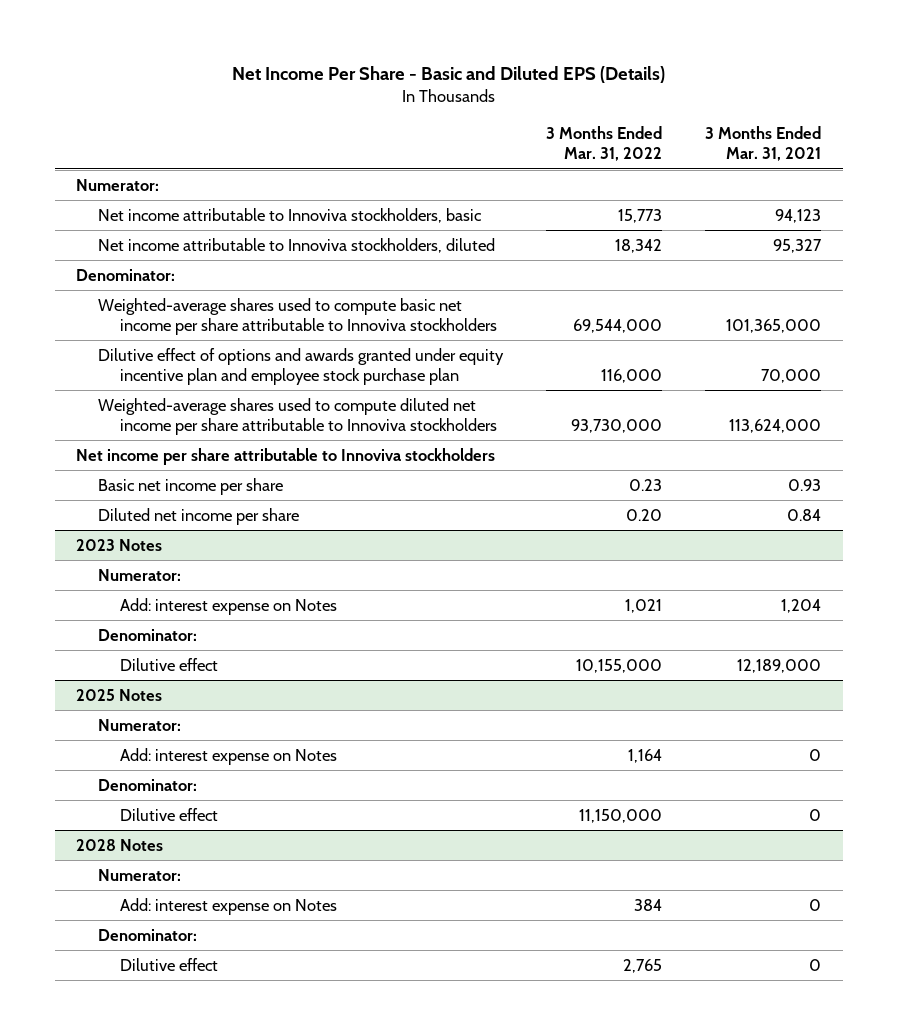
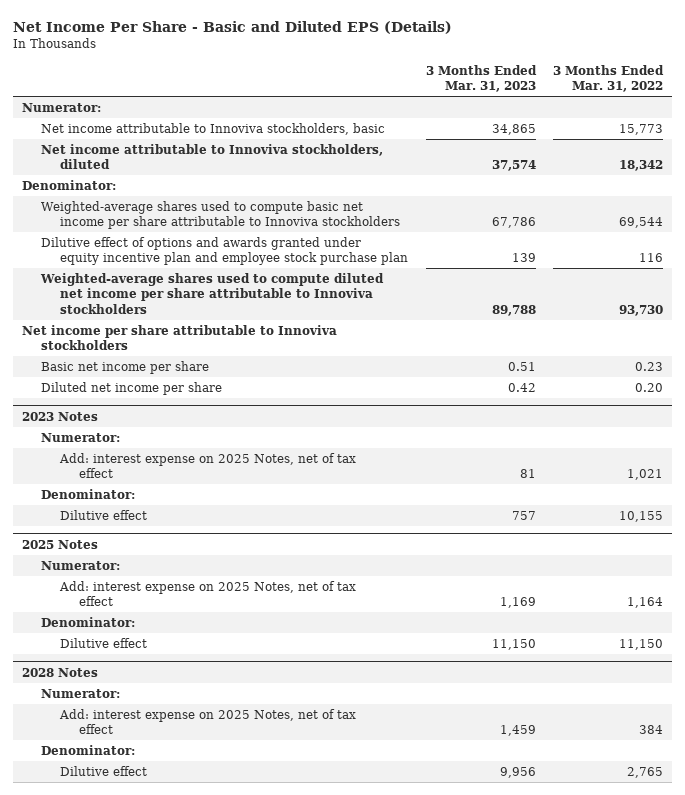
- | 3 Months Ended Mar. 31, 2022 | 3 Months Ended Mar. 31, 2021
+ | 3 Months Ended Mar. 31, 2023 | 3 Months Ended Mar. 31, 2022
- Weighted-average shares used to compute basic net income per share attributable to Innoviva stockholders | 69,544,000 | 101,365,000
- Dilutive effect of options and awards granted under equity incentive plan and employee stock purchase plan | 116,000 | 70,000
- Weighted-average shares used to compute diluted net income per share attributable to Innoviva stockholders | 93,730,000 | 113,624,000
+ Weighted-average shares used to compute basic net income per share attributable to Innoviva stockholders | 67,786 | 69,544
+ Dilutive effect of options and awards granted under equity incentive plan and employee stock purchase plan | 139 | 116
+ Weighted-average shares used to compute diluted net income per share attributable to Innoviva stockholders | 89,788 | 93,730
@ 2023 Notes
- Add: interest expense on Notes | 1,021 | 1,204
+ Add: interest expense on 2025 Notes, net of tax effect | 81 | 1,021
- Dilutive effect | 10,155,000 | 12,189,000
+ Dilutive effect | 757 | 10,155
@ 2025 Notes
- Add: interest expense on Notes | 1,164 | 0
+ Add: interest expense on 2025 Notes, net of tax effect | 1,169 | 1,164
- Dilutive effect | 11,150,000 | 0
+ Dilutive effect | 11,150 | 11,150
@ 2028 Notes
- Add: interest expense on Notes | 384 | 0
+ Add: interest expense on 2025 Notes, net of tax effect | 1,459 | 384

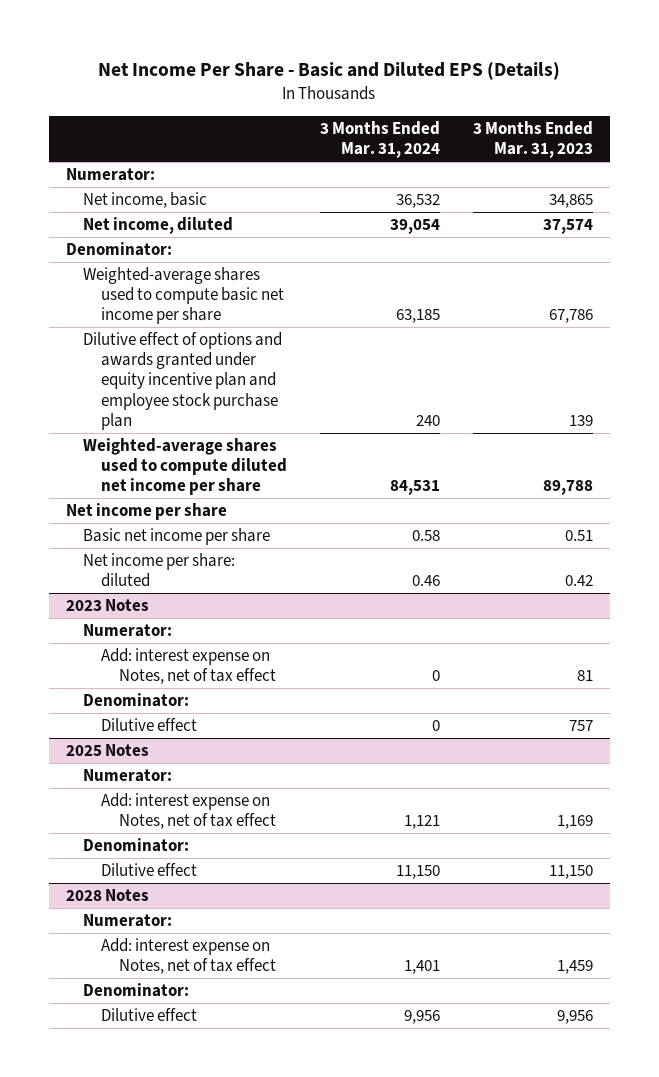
- | 3 Months Ended Mar. 31, 2023 | 3 Months Ended Mar. 31, 2022
+ | 3 Months Ended Mar. 31, 2024 | 3 Months Ended Mar. 31, 2023
- Net income attributable to Innoviva stockholders, basic | 34,865 | 15,773
- Net income attributable to Innoviva stockholders, diluted | 37,574 | 18,342
+ Net income, basic | 36,532 | 34,865
+ Net income, diluted | 39,054 | 37,574
- Weighted-average shares used to compute basic net income per share attributable to Innoviva stockholders | 67,786 | 69,544
+ Weighted-average shares used to compute basic net income per share | 63,185 | 67,786
- Weighted-average shares used to compute diluted net income per share attributable to Innoviva stockholders | 89,788 | 93,730
- Net income per share attributable to Innoviva stockholders
+ Weighted-average shares used to compute diluted net income per share | 84,531 | 89,788
+ Net income per share
- Diluted net income per share | 0.42 | 0.20
+ Net income per share: diluted | 0.46 | 0.42
@ 2023 Notes
- Add: interest expense on 2025 Notes, net of tax effect | 81 | 1,021
+ Add: interest expense on Notes, net of tax effect | 0 | 81
@ 2025 Notes
- Add: interest expense on 2025 Notes, net of tax effect | 1,169 | 1,164
+ Add: interest expense on Notes, net of tax effect | 1,121 | 1,169
@ 2028 Notes
- Add: interest expense on 2025 Notes, net of tax effect | 1,459 | 384
+ Add: interest expense on Notes, net of tax effect | 1,401 | 1,459

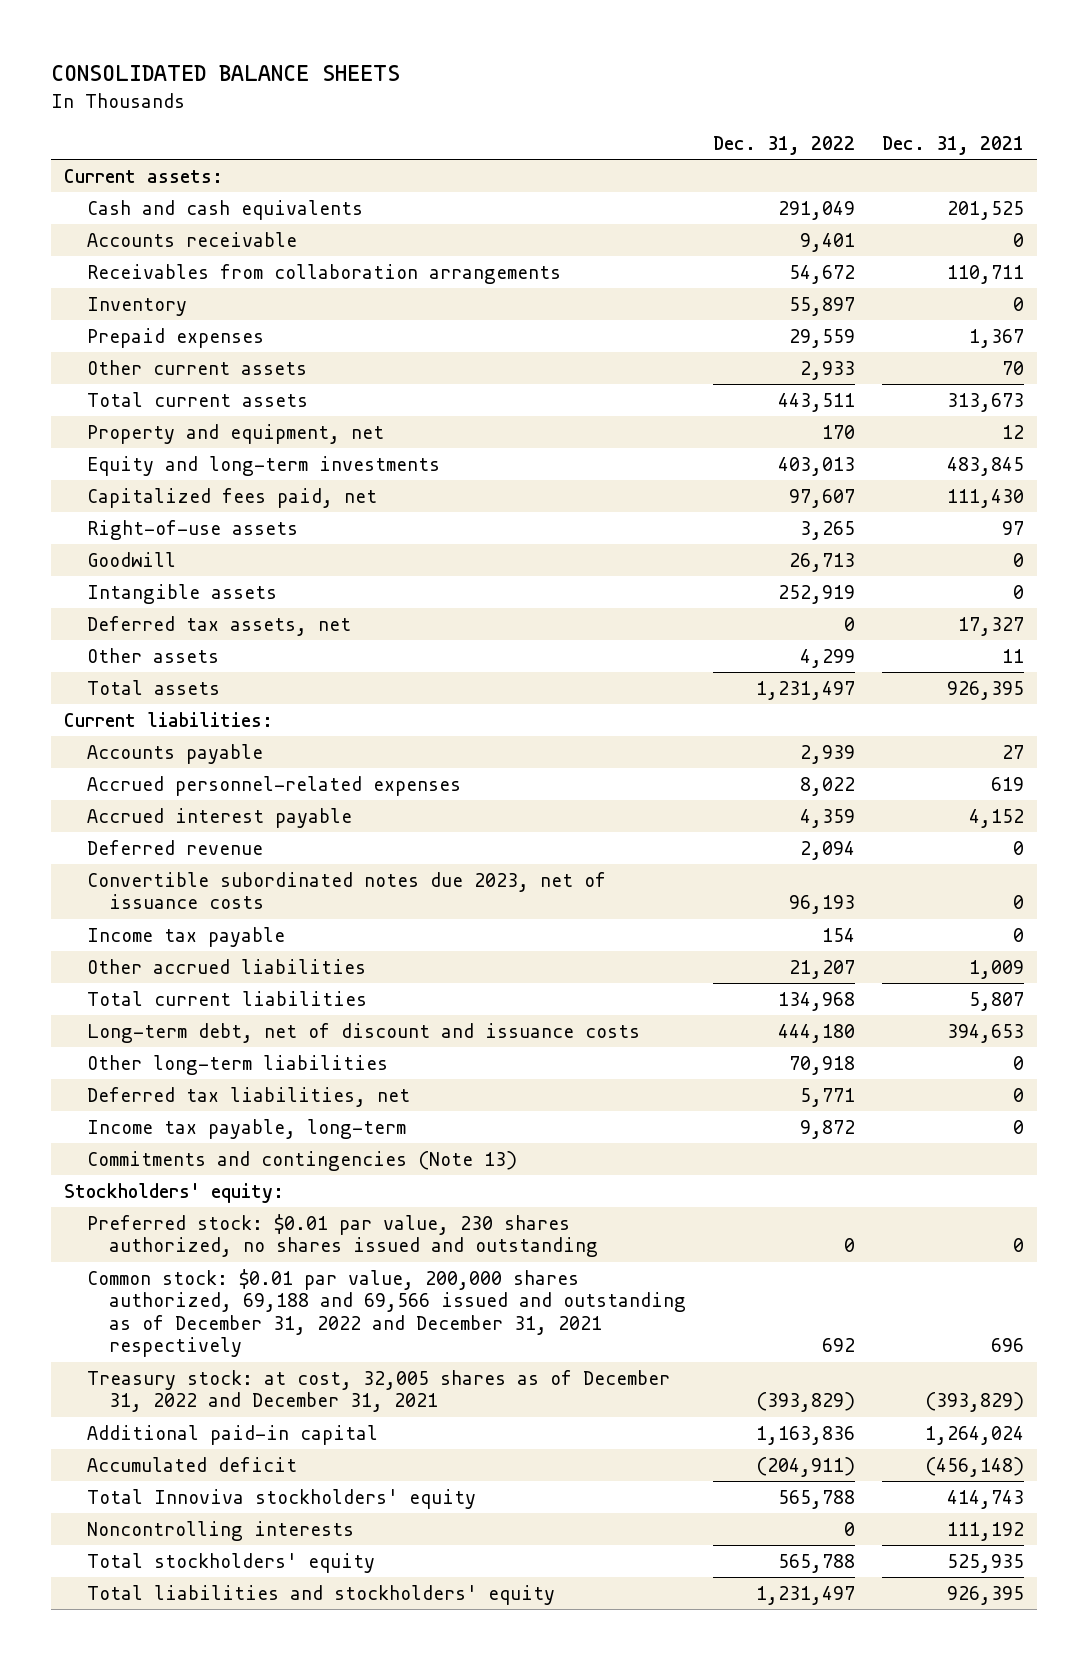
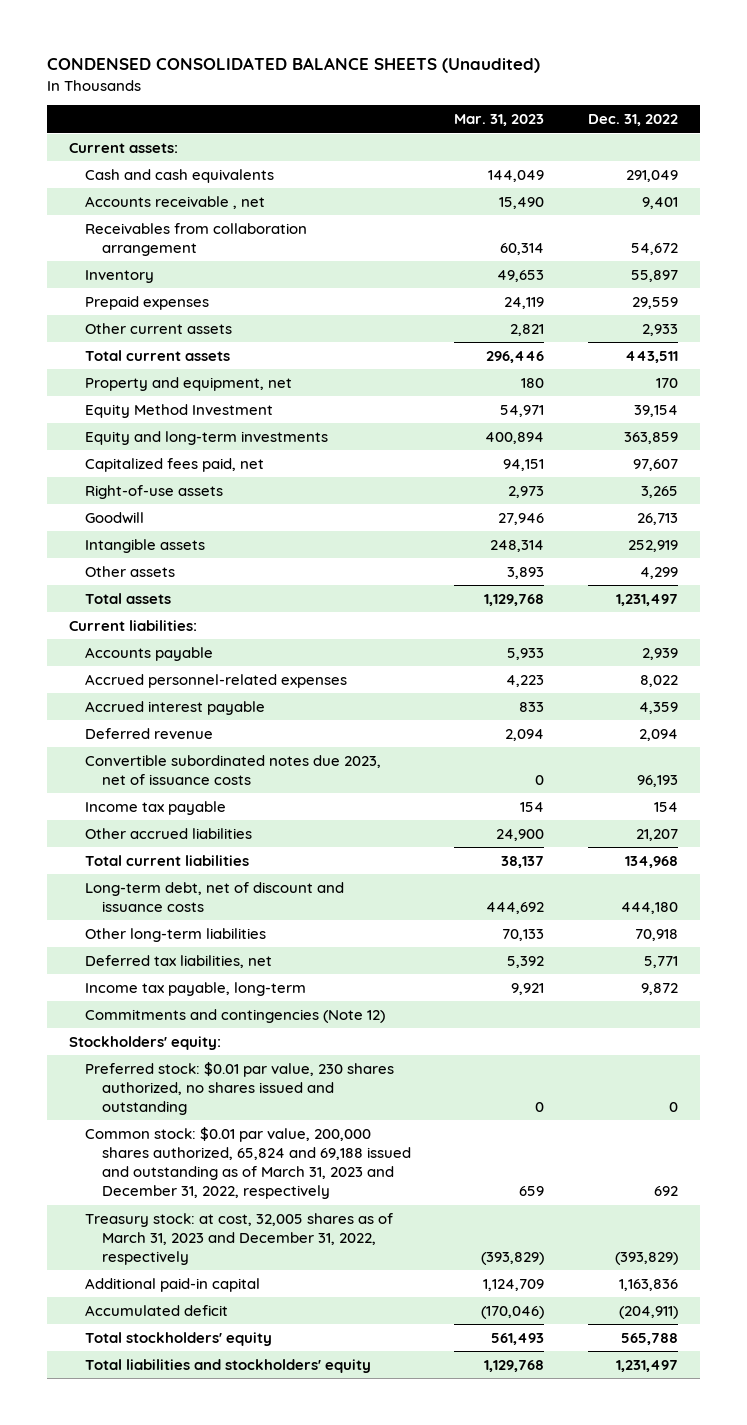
- CONSOLIDATED BALANCE SHEETS
+ CONDENSED CONSOLIDATED BALANCE SHEETS (Unaudited)
- | Dec. 31, 2022 | Dec. 31, 2021
+ | Mar. 31, 2023 | Dec. 31, 2022
- Accounts receivable | 9,401 | 0
- Receivables from collaboration arrangements | 54,672 | 110,711
+ Accounts receivable , net | 15,490 | 9,401
+ Receivables from collaboration arrangement | 60,314 | 54,672
- Equity and long-term investments | 403,013 | 483,845
+ Equity Method Investment | 54,971 | 39,154
+ Equity and long-term investments | 400,894 | 363,859
- Deferred tax assets, net | 0 | 17,327
- Commitments and contingencies (Note 13)
+ Commitments and contingencies (Note 12)
- Common stock: $0.01 par value, 200,000 shares authorized, 69,188 and 69,566 issued and outstanding as of December 31, 2022 and December 31, 2021 respectively | 692 | 696
- Treasury stock: at cost, 32,005 shares as of December 31, 2022 and December 31, 2021 | (393,829) | (393,829)
+ Common stock: $0.01 par value, 200,000 shares authorized, 65,824 and 69,188 issued and outstanding as of March 31, 2023 and December 31, 2022, respectively | 659 | 692
+ Treasury stock: at cost, 32,005 shares as of March 31, 2023 and December 31, 2022, respectively | (393,829) | (393,829)
- Total Innoviva stockholders' equity | 565,788 | 414,743
- Noncontrolling interests | 0 | 111,192

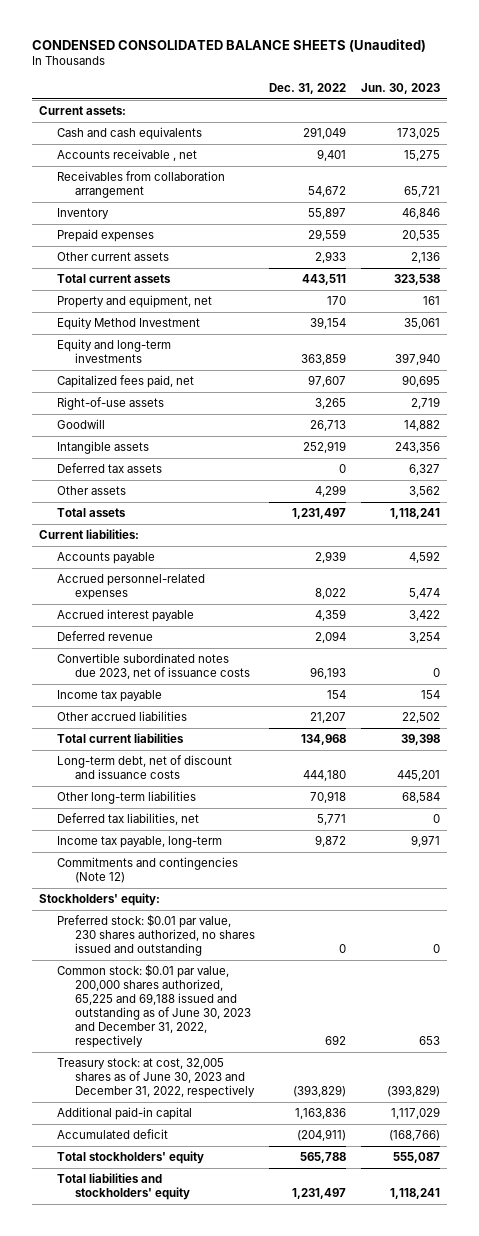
- | Mar. 31, 2023 | Dec. 31, 2022
+ | Dec. 31, 2022 | Jun. 30, 2023
+ Deferred tax assets | 0 | 6,327
- Common stock: $0.01 par value, 200,000 shares authorized, 65,824 and 69,188 issued and outstanding as of March 31, 2023 and December 31, 2022, respectively | 659 | 692
- Treasury stock: at cost, 32,005 shares as of March 31, 2023 and December 31, 2022, respectively | (393,829) | (393,829)
+ Common stock: $0.01 par value, 200,000 shares authorized, 65,225 and 69,188 issued and outstanding as of June 30, 2023 and December 31, 2022, respectively | 692 | 653
+ Treasury stock: at cost, 32,005 shares as of June 30, 2023 and December 31, 2022, respectively | (393,829) | (393,829)

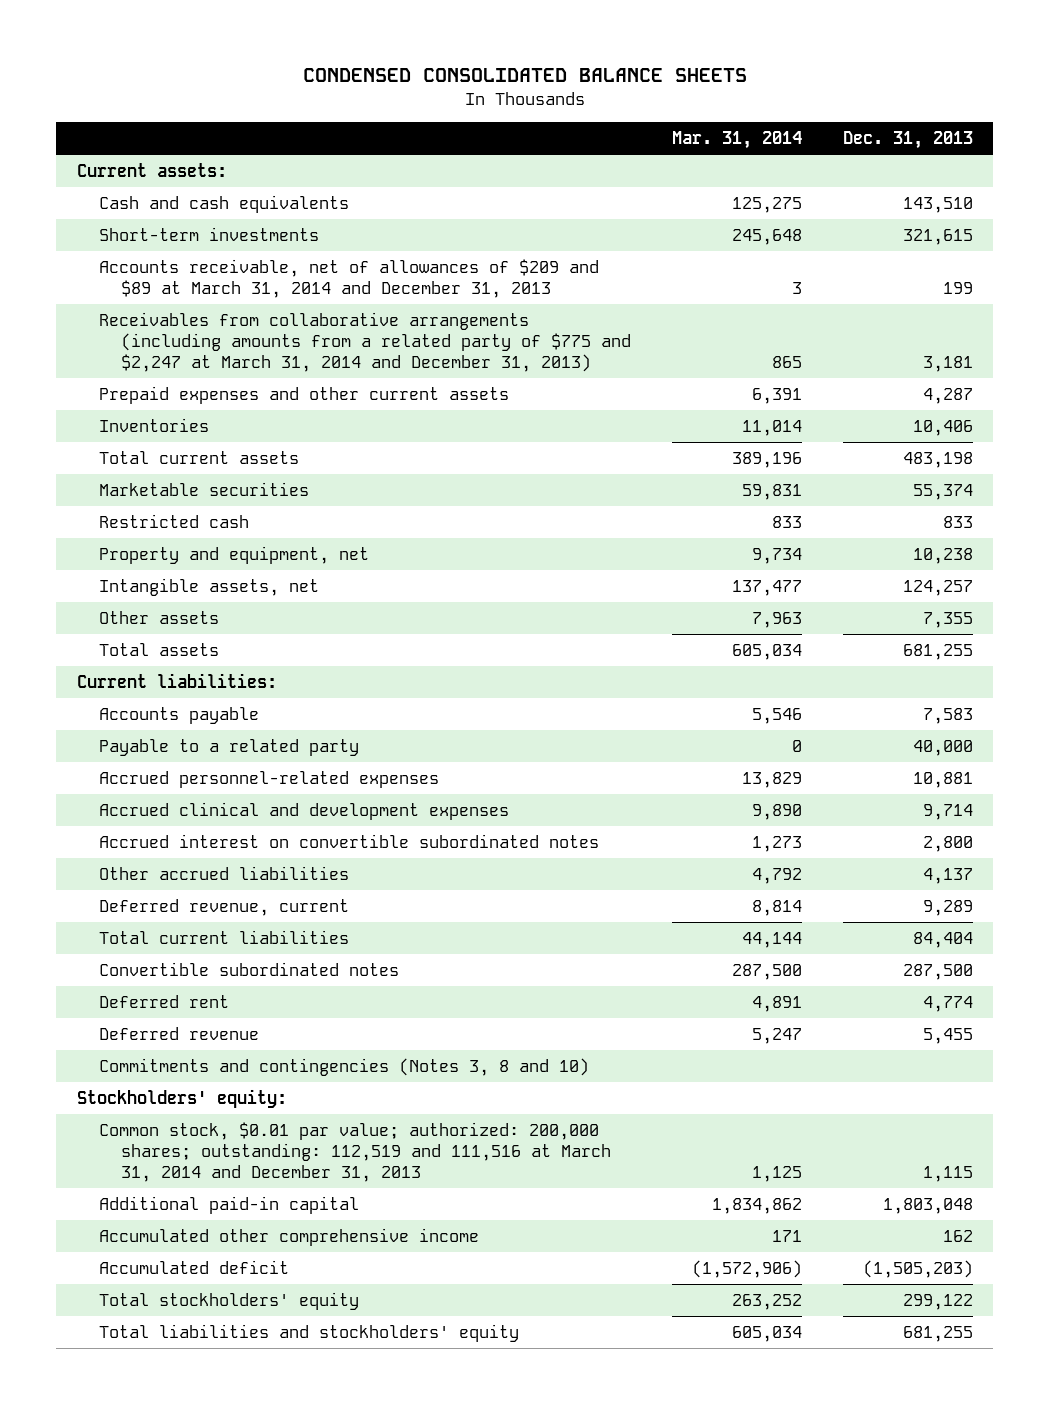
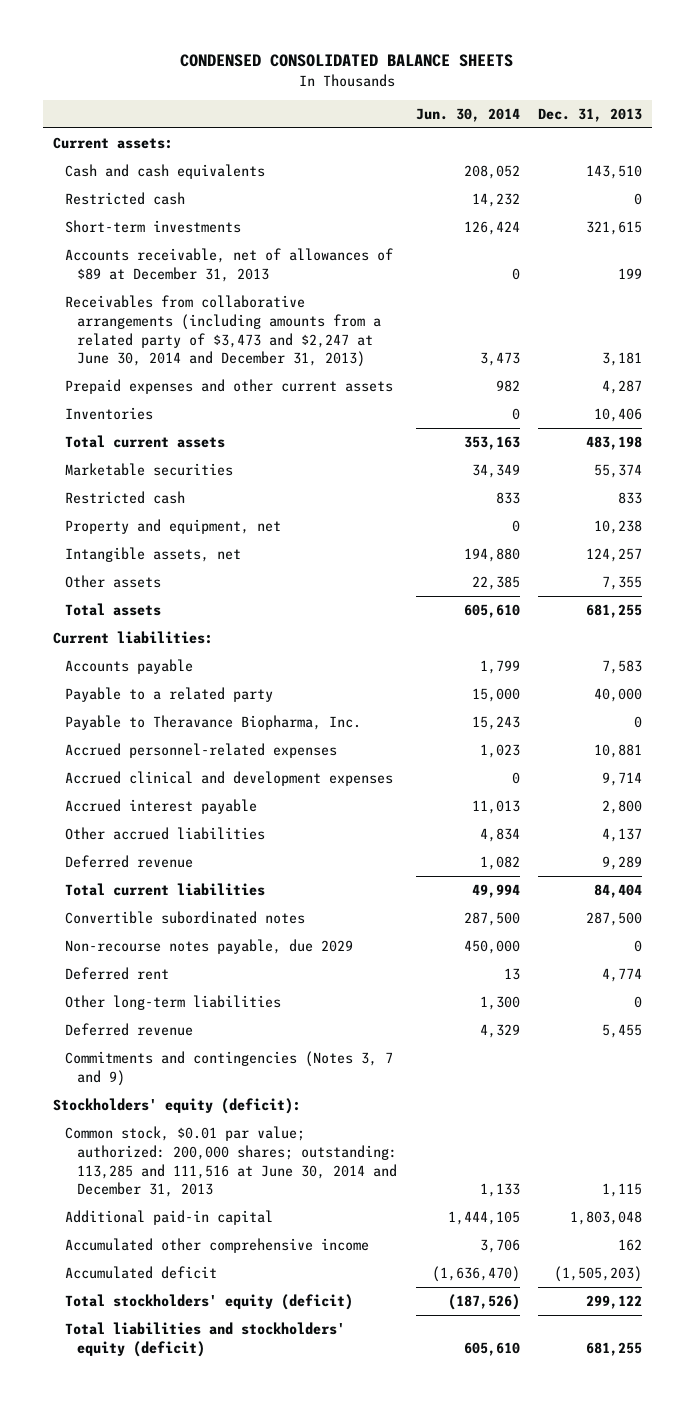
- | Mar. 31, 2014 | Dec. 31, 2013
+ | Jun. 30, 2014 | Dec. 31, 2013
+ Restricted cash | 14,232 | 0
- Accounts receivable, net of allowances of $209 and $89 at March 31, 2014 and December 31, 2013 | 3 | 199
- Receivables from collaborative arrangements (including amounts from a related party of $775 and $2,247 at March 31, 2014 and December 31, 2013) | 865 | 3,181
+ Accounts receivable, net of allowances of $89 at December 31, 2013 | 0 | 199
+ Receivables from collaborative arrangements (including amounts from a related party of $3,473 and $2,247 at June 30, 2014 and December 31, 2013) | 3,473 | 3,181
+ Payable to Theravance Biopharma, Inc. | 15,243 | 0
- Accrued interest on convertible subordinated notes | 1,273 | 2,800
+ Accrued interest payable | 11,013 | 2,800
- Deferred revenue, current | 8,814 | 9,289
+ Deferred revenue | 1,082 | 9,289
+ Non-recourse notes payable, due 2029 | 450,000 | 0
+ Other long-term liabilities | 1,300 | 0
- Commitments and contingencies (Notes 3, 8 and 10)
- Stockholders' equity:
- Common stock, $0.01 par value; authorized: 200,000 shares; outstanding: 112,519 and 111,516 at March 31, 2014 and December 31, 2013 | 1,125 | 1,115
+ Commitments and contingencies (Notes 3, 7 and 9)
+ Stockholders' equity (deficit):
+ Common stock, $0.01 par value; authorized: 200,000 shares; outstanding: 113,285 and 111,516 at June 30, 2014 and December 31, 2013 | 1,133 | 1,115
- Total stockholders' equity | 263,252 | 299,122
- Total liabilities and stockholders' equity | 605,034 | 681,255
+ Total stockholders' equity (deficit) | (187,526) | 299,122
+ Total liabilities and stockholders' equity (deficit) | 605,610 | 681,255

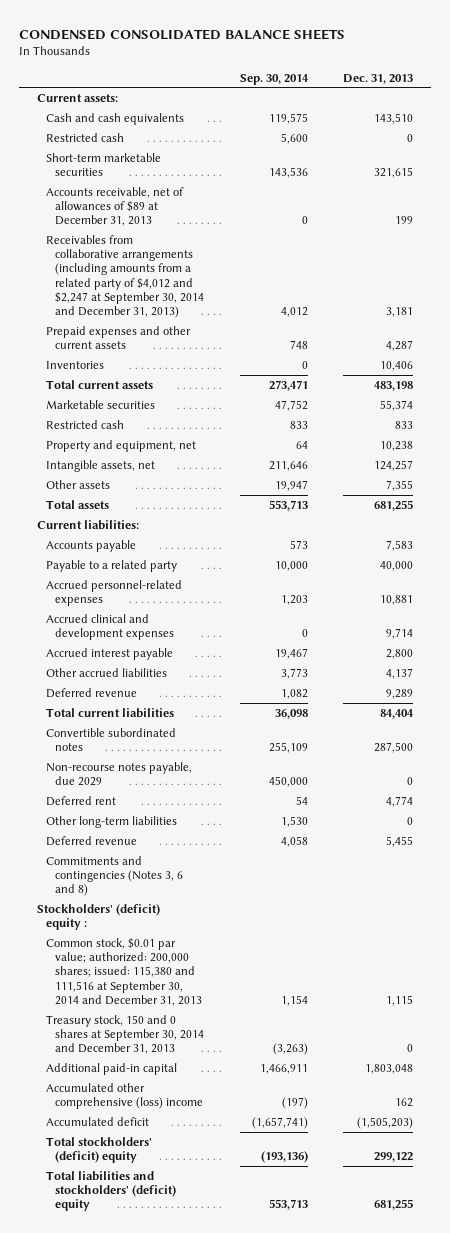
- | Jun. 30, 2014 | Dec. 31, 2013
+ | Sep. 30, 2014 | Dec. 31, 2013
- Short-term investments | 126,424 | 321,615
+ Short-term marketable securities | 143,536 | 321,615
- Receivables from collaborative arrangements (including amounts from a related party of $3,473 and $2,247 at June 30, 2014 and December 31, 2013) | 3,473 | 3,181
+ Receivables from collaborative arrangements (including amounts from a related party of $4,012 and $2,247 at September 30, 2014 and December 31, 2013) | 4,012 | 3,181
- Payable to Theravance Biopharma, Inc. | 15,243 | 0
- Commitments and contingencies (Notes 3, 7 and 9)
- Stockholders' equity (deficit):
- Common stock, $0.01 par value; authorized: 200,000 shares; outstanding: 113,285 and 111,516 at June 30, 2014 and December 31, 2013 | 1,133 | 1,115
+ Commitments and contingencies (Notes 3, 6 and 8)
+ Stockholders' (deficit) equity :
+ Common stock, $0.01 par value; authorized: 200,000 shares; issued: 115,380 and 111,516 at September 30, 2014 and December 31, 2013 | 1,154 | 1,115
+ Treasury stock, 150 and 0 shares at September 30, 2014 and December 31, 2013 | (3,263) | 0
- Accumulated other comprehensive income | 3,706 | 162
+ Accumulated other comprehensive (loss) income | (197) | 162
- Total stockholders' equity (deficit) | (187,526) | 299,122
- Total liabilities and stockholders' equity (deficit) | 605,610 | 681,255
+ Total stockholders' (deficit) equity | (193,136) | 299,122
+ Total liabilities and stockholders' (deficit) equity | 553,713 | 681,255

